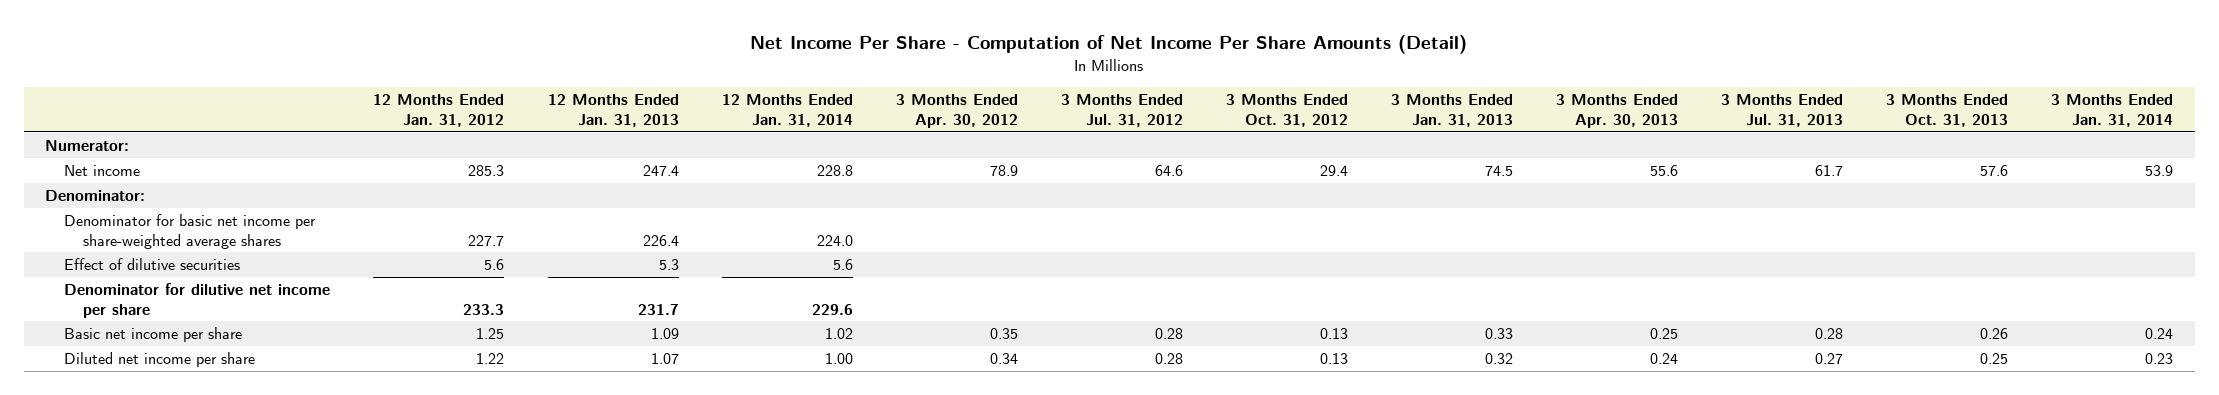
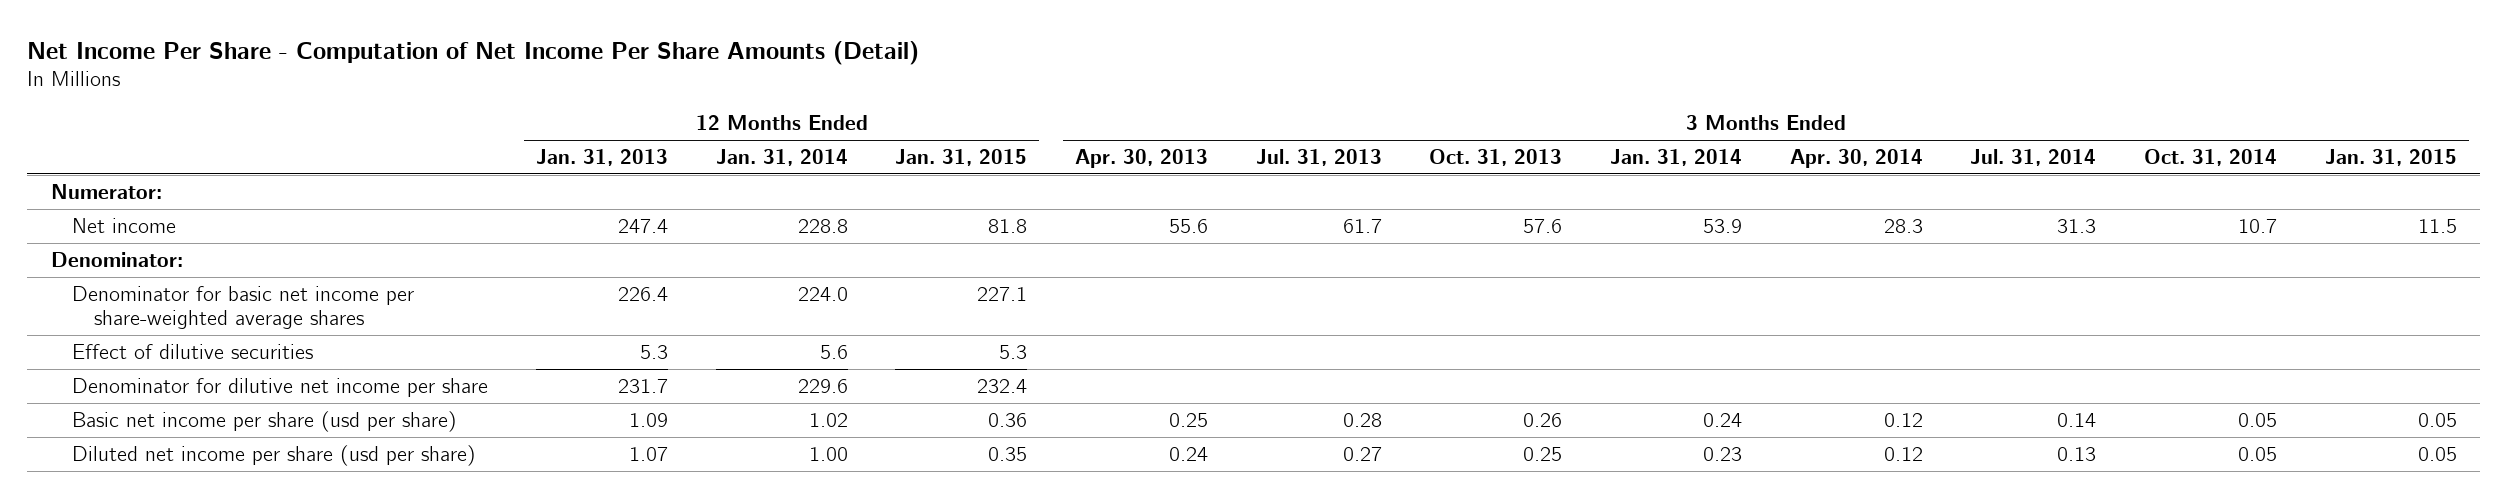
- | 12 Months Ended Jan. 31, 2012 | 12 Months Ended Jan. 31, 2013 | 12 Months Ended Jan. 31, 2014 | 3 Months Ended Apr. 30, 2012 | 3 Months Ended Jul. 31, 2012 | 3 Months Ended Oct. 31, 2012 | 3 Months Ended Jan. 31, 2013 | 3 Months Ended Apr. 30, 2013 | 3 Months Ended Jul. 31, 2013 | 3 Months Ended Oct. 31, 2013 | 3 Months Ended Jan. 31, 2014
+ | 12 Months Ended Jan. 31, 2013 | 12 Months Ended Jan. 31, 2014 | 12 Months Ended Jan. 31, 2015 | 3 Months Ended Apr. 30, 2013 | 3 Months Ended Jul. 31, 2013 | 3 Months Ended Oct. 31, 2013 | 3 Months Ended Jan. 31, 2014 | 3 Months Ended Apr. 30, 2014 | 3 Months Ended Jul. 31, 2014 | 3 Months Ended Oct. 31, 2014 | 3 Months Ended Jan. 31, 2015
- Basic net income per share | 1.25 | 1.09 | 1.02 | 0.35 | 0.28 | 0.13 | 0.33 | 0.25 | 0.28 | 0.26 | 0.24
- Diluted net income per share | 1.22 | 1.07 | 1.00 | 0.34 | 0.28 | 0.13 | 0.32 | 0.24 | 0.27 | 0.25 | 0.23
+ Basic net income per share (usd per share) | 1.09 | 1.02 | 0.36 | 0.25 | 0.28 | 0.26 | 0.24 | 0.12 | 0.14 | 0.05 | 0.05
+ Diluted net income per share (usd per share) | 1.07 | 1.00 | 0.35 | 0.24 | 0.27 | 0.25 | 0.23 | 0.12 | 0.13 | 0.05 | 0.05

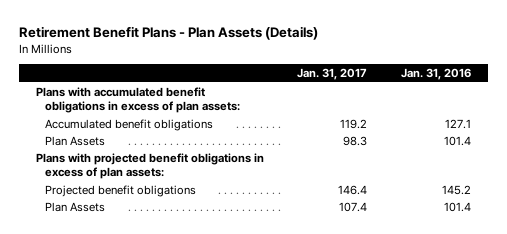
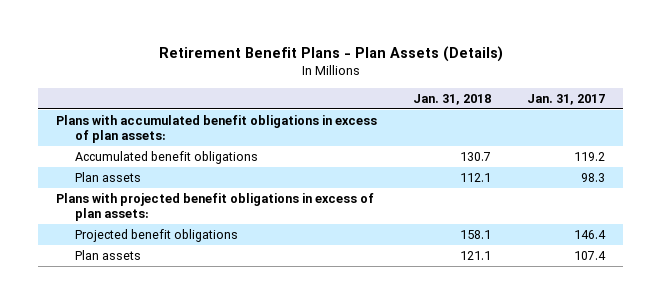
- | Jan. 31, 2017 | Jan. 31, 2016
+ | Jan. 31, 2018 | Jan. 31, 2017
- Plan Assets | 98.3 | 101.4
+ Plan assets | 112.1 | 98.3
- Plan Assets | 107.4 | 101.4
+ Plan assets | 121.1 | 107.4

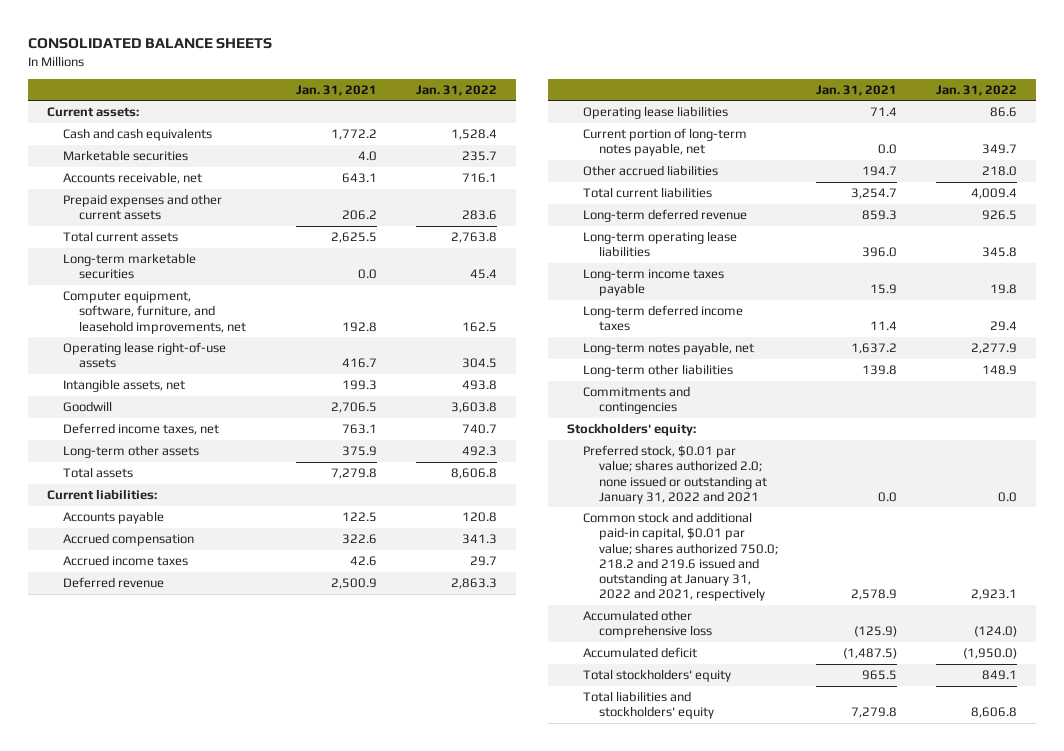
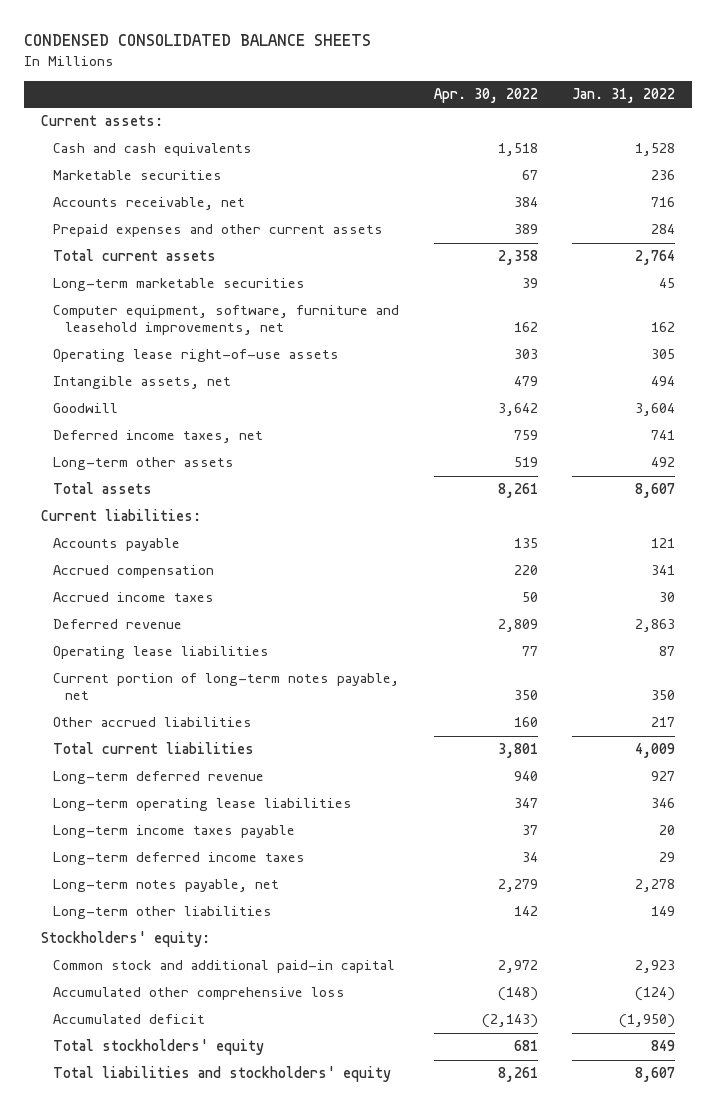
- CONSOLIDATED BALANCE SHEETS
+ CONDENSED CONSOLIDATED BALANCE SHEETS
- | Jan. 31, 2021 | Jan. 31, 2022
+ | Apr. 30, 2022 | Jan. 31, 2022
- Cash and cash equivalents | 1,772.2 | 1,528.4
- Marketable securities | 4.0 | 235.7
- Accounts receivable, net | 643.1 | 716.1
- Prepaid expenses and other current assets | 206.2 | 283.6
- Total current assets | 2,625.5 | 2,763.8
- Long-term marketable securities | 0.0 | 45.4
- Computer equipment, software, furniture, and leasehold improvements, net | 192.8 | 162.5
- Operating lease right-of-use assets | 416.7 | 304.5
- Intangible assets, net | 199.3 | 493.8
- Goodwill | 2,706.5 | 3,603.8
- Deferred income taxes, net | 763.1 | 740.7
- Long-term other assets | 375.9 | 492.3
- Total assets | 7,279.8 | 8,606.8
+ Cash and cash equivalents | 1,518 | 1,528
+ Marketable securities | 67 | 236
+ Accounts receivable, net | 384 | 716
+ Prepaid expenses and other current assets | 389 | 284
+ Total current assets | 2,358 | 2,764
+ Long-term marketable securities | 39 | 45
+ Computer equipment, software, furniture and leasehold improvements, net | 162 | 162
+ Operating lease right-of-use assets | 303 | 305
+ Intangible assets, net | 479 | 494
+ Goodwill | 3,642 | 3,604
+ Deferred income taxes, net | 759 | 741
+ Long-term other assets | 519 | 492
+ Total assets | 8,261 | 8,607
- Accounts payable | 122.5 | 120.8
- Accrued compensation | 322.6 | 341.3
- Accrued income taxes | 42.6 | 29.7
- Deferred revenue | 2,500.9 | 2,863.3
- Operating lease liabilities | 71.4 | 86.6
- Current portion of long-term notes payable, net | 0.0 | 349.7
- Other accrued liabilities | 194.7 | 218.0
- Total current liabilities | 3,254.7 | 4,009.4
- Long-term deferred revenue | 859.3 | 926.5
- Long-term operating lease liabilities | 396.0 | 345.8
- Long-term income taxes payable | 15.9 | 19.8
- Long-term deferred income taxes | 11.4 | 29.4
- Long-term notes payable, net | 1,637.2 | 2,277.9
- Long-term other liabilities | 139.8 | 148.9
- Commitments and contingencies
+ Accounts payable | 135 | 121
+ Accrued compensation | 220 | 341
+ Accrued income taxes | 50 | 30
+ Deferred revenue | 2,809 | 2,863
+ Operating lease liabilities | 77 | 87
+ Current portion of long-term notes payable, net | 350 | 350
+ Other accrued liabilities | 160 | 217
+ Total current liabilities | 3,801 | 4,009
+ Long-term deferred revenue | 940 | 927
+ Long-term operating lease liabilities | 347 | 346
+ Long-term income taxes payable | 37 | 20
+ Long-term deferred income taxes | 34 | 29
+ Long-term notes payable, net | 2,279 | 2,278
+ Long-term other liabilities | 142 | 149
- Preferred stock, $0.01 par value; shares authorized 2.0; none issued or outstanding at January 31, 2022 and 2021 | 0.0 | 0.0
- Common stock and additional paid-in capital, $0.01 par value; shares authorized 750.0; 218.2 and 219.6 issued and outstanding at January 31, 2022 and 2021, respectively | 2,578.9 | 2,923.1
- Accumulated other comprehensive loss | (125.9) | (124.0)
- Accumulated deficit | (1,487.5) | (1,950.0)
- Total stockholders' equity | 965.5 | 849.1
- Total liabilities and stockholders' equity | 7,279.8 | 8,606.8
+ Common stock and additional paid-in capital | 2,972 | 2,923
+ Accumulated other comprehensive loss | (148) | (124)
+ Accumulated deficit | (2,143) | (1,950)
+ Total stockholders' equity | 681 | 849
+ Total liabilities and stockholders' equity | 8,261 | 8,607

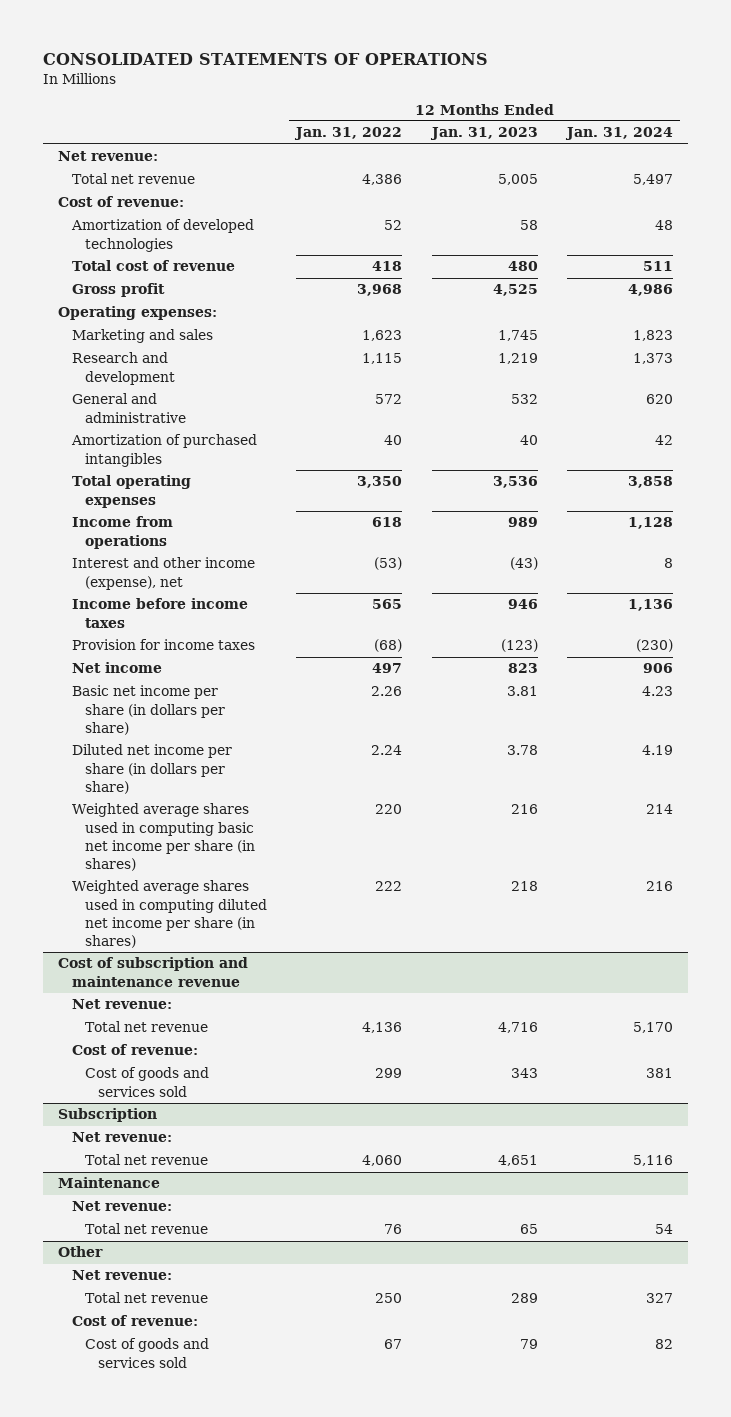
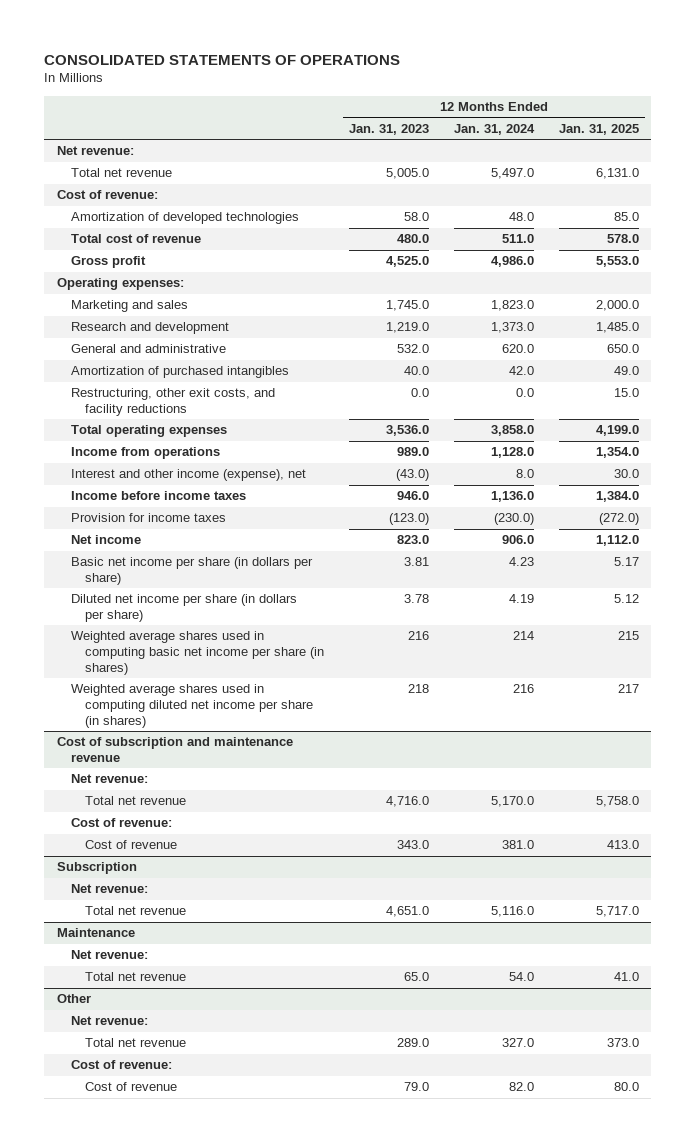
- | 12 Months Ended Jan. 31, 2022 | 12 Months Ended Jan. 31, 2023 | 12 Months Ended Jan. 31, 2024
+ | 12 Months Ended Jan. 31, 2023 | 12 Months Ended Jan. 31, 2024 | 12 Months Ended Jan. 31, 2025
- Total net revenue | 4,386 | 5,005 | 5,497
+ Total net revenue | 5,005.0 | 5,497.0 | 6,131.0
- Amortization of developed technologies | 52 | 58 | 48
- Total cost of revenue | 418 | 480 | 511
- Gross profit | 3,968 | 4,525 | 4,986
+ Amortization of developed technologies | 58.0 | 48.0 | 85.0
+ Total cost of revenue | 480.0 | 511.0 | 578.0
+ Gross profit | 4,525.0 | 4,986.0 | 5,553.0
- Marketing and sales | 1,623 | 1,745 | 1,823
- Research and development | 1,115 | 1,219 | 1,373
- General and administrative | 572 | 532 | 620
- Amortization of purchased intangibles | 40 | 40 | 42
- Total operating expenses | 3,350 | 3,536 | 3,858
- Income from operations | 618 | 989 | 1,128
- Interest and other income (expense), net | (53) | (43) | 8
- Income before income taxes | 565 | 946 | 1,136
- Provision for income taxes | (68) | (123) | (230)
- Net income | 497 | 823 | 906
+ Marketing and sales | 1,745.0 | 1,823.0 | 2,000.0
+ Research and development | 1,219.0 | 1,373.0 | 1,485.0
+ General and administrative | 532.0 | 620.0 | 650.0
+ Amortization of purchased intangibles | 40.0 | 42.0 | 49.0
+ Restructuring, other exit costs, and facility reductions | 0.0 | 0.0 | 15.0
+ Total operating expenses | 3,536.0 | 3,858.0 | 4,199.0
+ Income from operations | 989.0 | 1,128.0 | 1,354.0
+ Interest and other income (expense), net | (43.0) | 8.0 | 30.0
+ Income before income taxes | 946.0 | 1,136.0 | 1,384.0
+ Provision for income taxes | (123.0) | (230.0) | (272.0)
+ Net income | 823.0 | 906.0 | 1,112.0
@ Cost of subscription and maintenance revenue
- Total net revenue | 4,136 | 4,716 | 5,170
+ Total net revenue | 4,716.0 | 5,170.0 | 5,758.0
- Cost of goods and services sold | 299 | 343 | 381
+ Cost of revenue | 343.0 | 381.0 | 413.0
@ Subscription
- Total net revenue | 4,060 | 4,651 | 5,116
+ Total net revenue | 4,651.0 | 5,116.0 | 5,717.0
@ Maintenance
- Total net revenue | 76 | 65 | 54
+ Total net revenue | 65.0 | 54.0 | 41.0
@ Other
- Total net revenue | 250 | 289 | 327
+ Total net revenue | 289.0 | 327.0 | 373.0
- Cost of goods and services sold | 67 | 79 | 82
+ Cost of revenue | 79.0 | 82.0 | 80.0

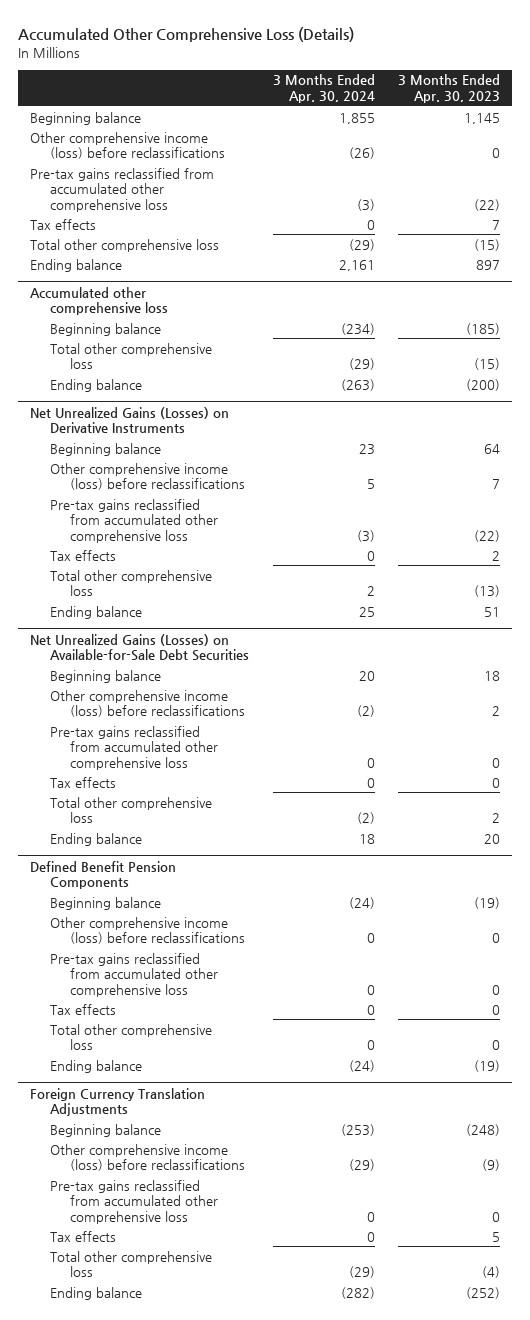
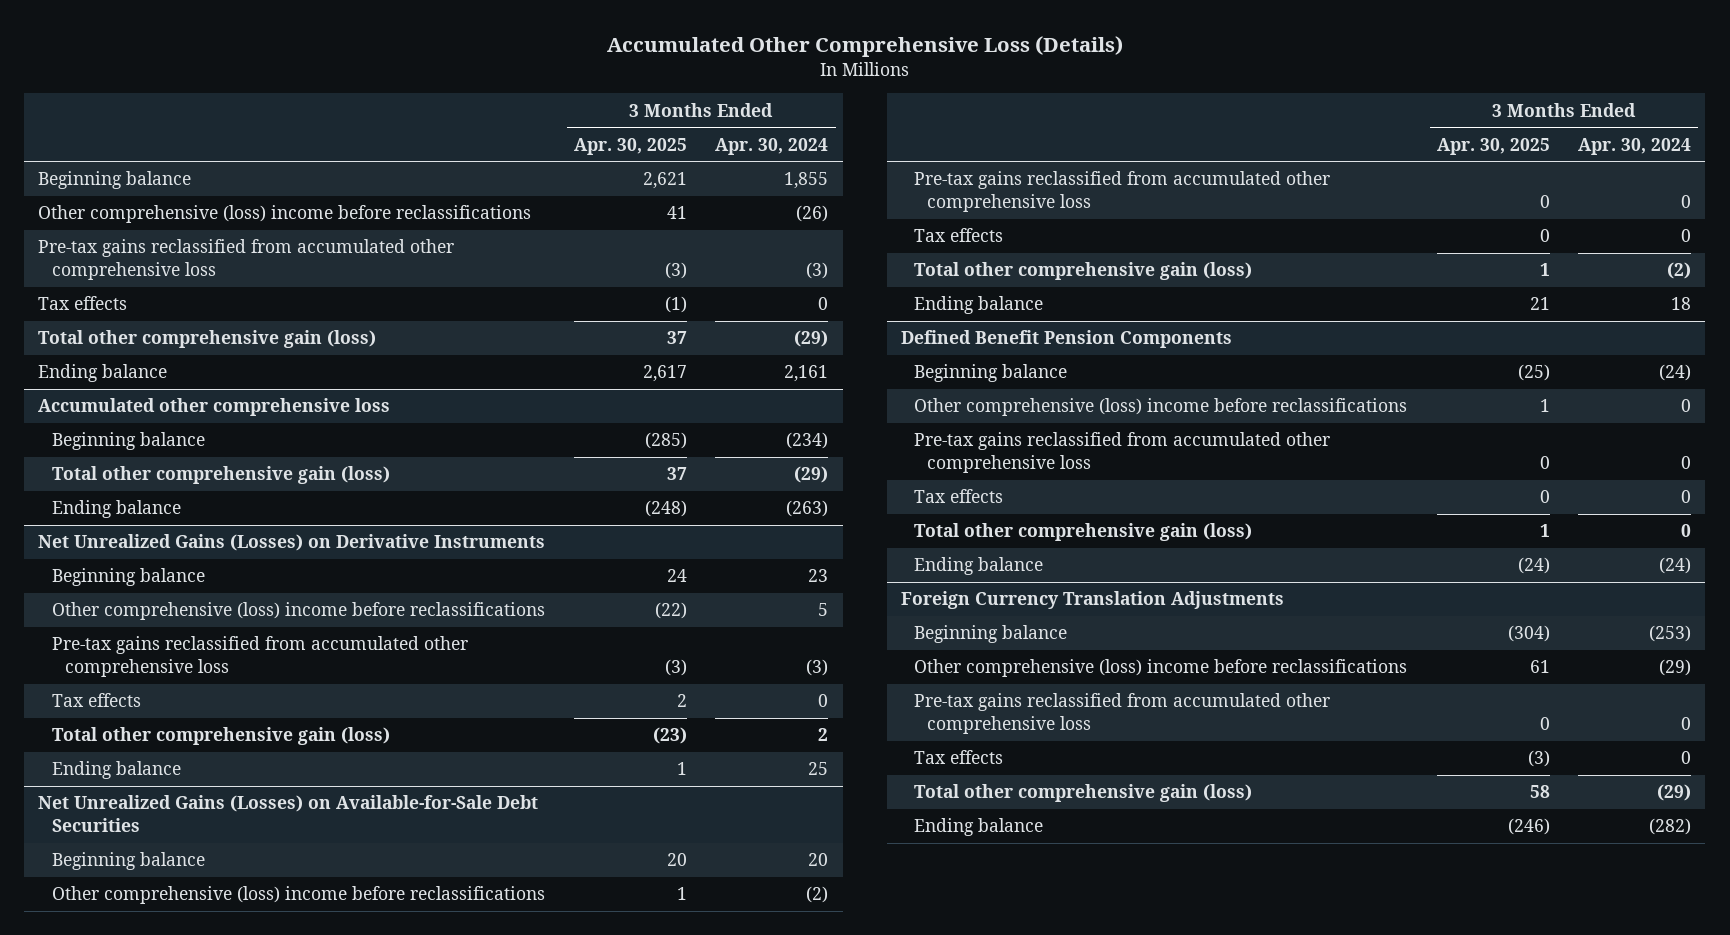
- | 3 Months Ended Apr. 30, 2024 | 3 Months Ended Apr. 30, 2023
+ | 3 Months Ended Apr. 30, 2025 | 3 Months Ended Apr. 30, 2024
- Other comprehensive income (loss) before reclassifications | (26) | 0
+ Other comprehensive (loss) income before reclassifications | 41 | (26)
- Total other comprehensive loss | (29) | (15)
+ Total other comprehensive gain (loss) | 37 | (29)
@ Accumulated other comprehensive loss
- Total other comprehensive loss | (29) | (15)
+ Total other comprehensive gain (loss) | 37 | (29)
@ Net Unrealized Gains (Losses) on Derivative Instruments
- Other comprehensive income (loss) before reclassifications | 5 | 7
+ Other comprehensive (loss) income before reclassifications | (22) | 5
- Total other comprehensive loss | 2 | (13)
+ Total other comprehensive gain (loss) | (23) | 2
@ Net Unrealized Gains (Losses) on Available-for-Sale Debt Securities
- Other comprehensive income (loss) before reclassifications | (2) | 2
+ Other comprehensive (loss) income before reclassifications | 1 | (2)
- Total other comprehensive loss | (2) | 2
+ Total other comprehensive gain (loss) | 1 | (2)
@ Defined Benefit Pension Components
- Other comprehensive income (loss) before reclassifications | 0 | 0
+ Other comprehensive (loss) income before reclassifications | 1 | 0
- Total other comprehensive loss | 0 | 0
+ Total other comprehensive gain (loss) | 1 | 0
@ Foreign Currency Translation Adjustments
- Other comprehensive income (loss) before reclassifications | (29) | (9)
+ Other comprehensive (loss) income before reclassifications | 61 | (29)
- Total other comprehensive loss | (29) | (4)
+ Total other comprehensive gain (loss) | 58 | (29)

